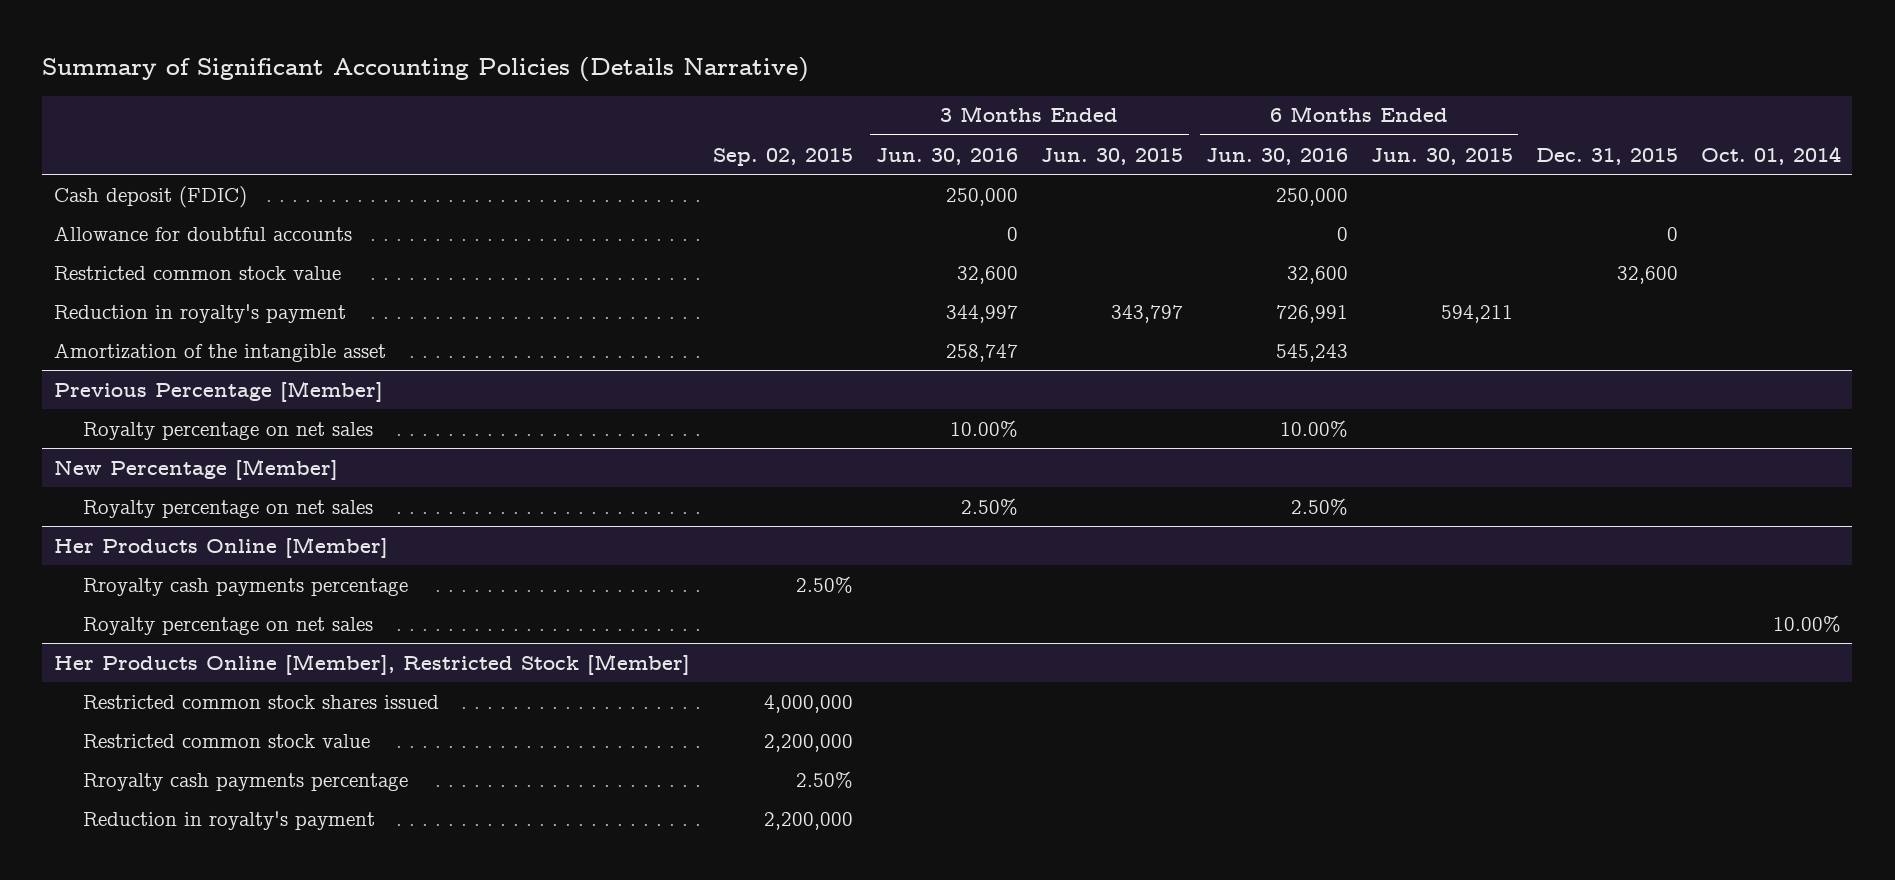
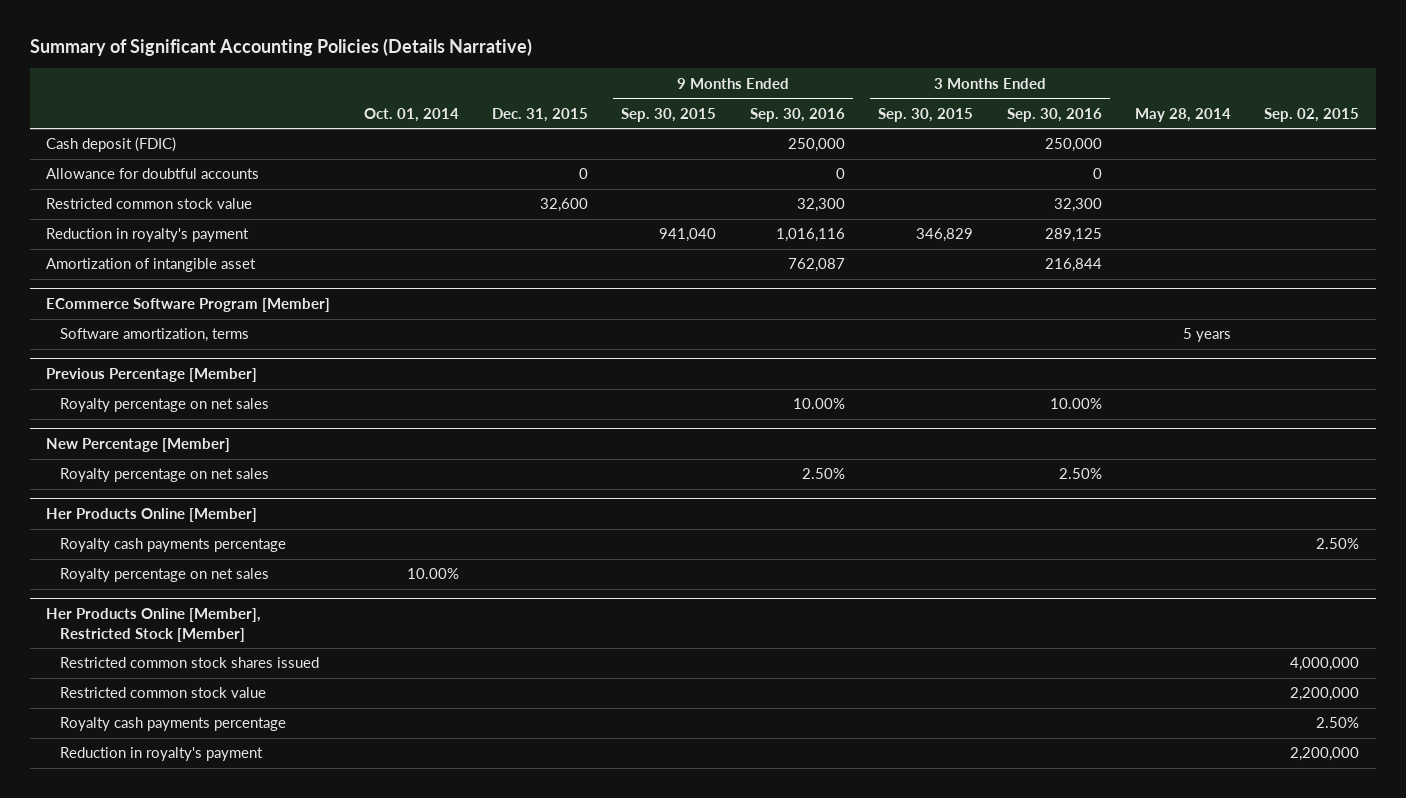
- | Sep. 02, 2015 | 3 Months Ended Jun. 30, 2016 | 3 Months Ended Jun. 30, 2015 | 6 Months Ended Jun. 30, 2016 | 6 Months Ended Jun. 30, 2015 | Dec. 31, 2015 | Oct. 01, 2014
+ | Oct. 01, 2014 | Dec. 31, 2015 | 9 Months Ended Sep. 30, 2015 | 9 Months Ended Sep. 30, 2016 | 3 Months Ended Sep. 30, 2015 | 3 Months Ended Sep. 30, 2016 | May 28, 2014 | Sep. 02, 2015
- Amortization of the intangible asset | | 258,747 | | 545,243 | | |
+ Amortization of intangible asset | | | | 762,087 | | 216,844 | |
+ ECommerce Software Program [Member]
+ Software amortization, terms | | | | | | | 5 years |
@ Her Products Online [Member]
- Rroyalty cash payments percentage | 2.50% | | | | | |
+ Royalty cash payments percentage | | | | | | | | 2.50%
@ Her Products Online [Member], Restricted Stock [Member]
- Rroyalty cash payments percentage | 2.50% | | | | | |
+ Royalty cash payments percentage | | | | | | | | 2.50%

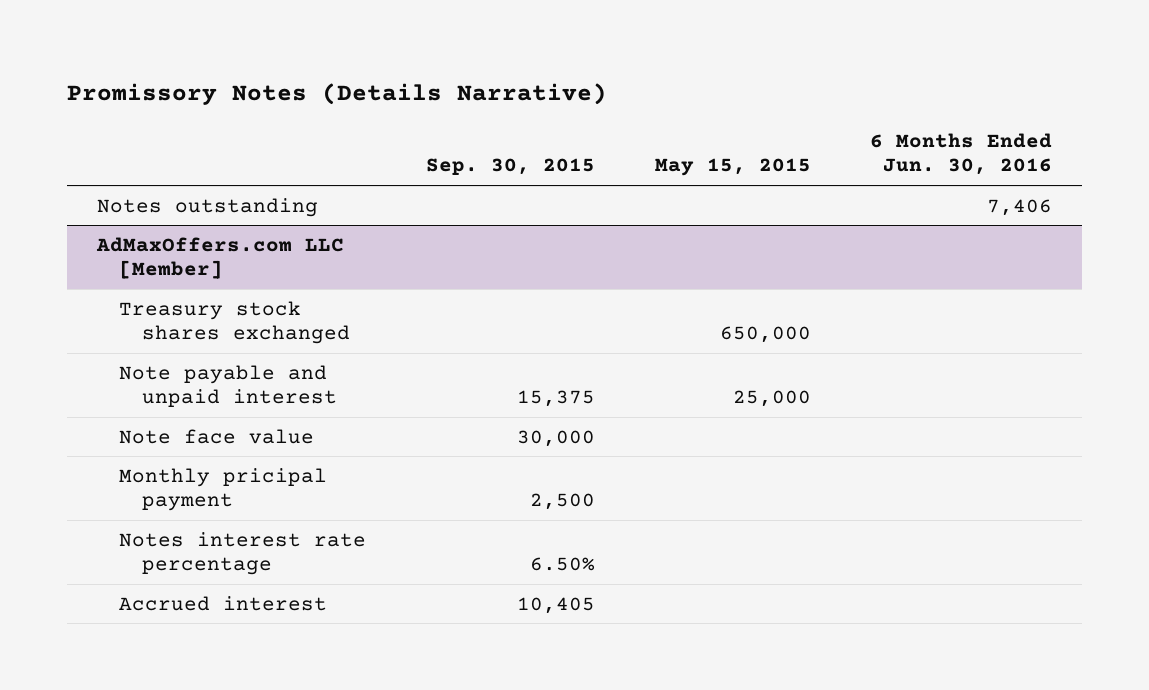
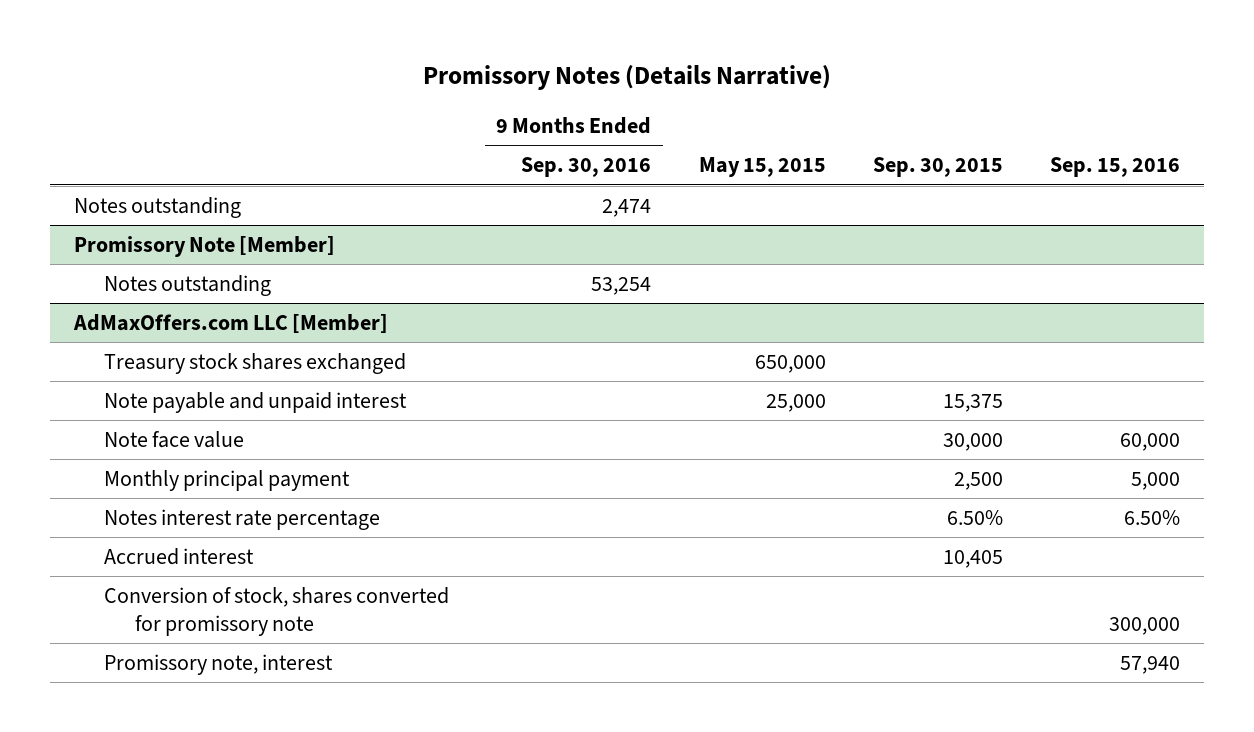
- | Sep. 30, 2015 | May 15, 2015 | 6 Months Ended Jun. 30, 2016
+ | 9 Months Ended Sep. 30, 2016 | May 15, 2015 | Sep. 30, 2015 | Sep. 15, 2016
+ Promissory Note [Member]
+ Notes outstanding | 53,254 | | |
@ AdMaxOffers.com LLC [Member]
- Monthly pricipal payment | 2,500 | |
+ Monthly principal payment | | | 2,500 | 5,000
+ Conversion of stock, shares converted for promissory note | | | | 300,000
+ Promissory note, interest | | | | 57,940

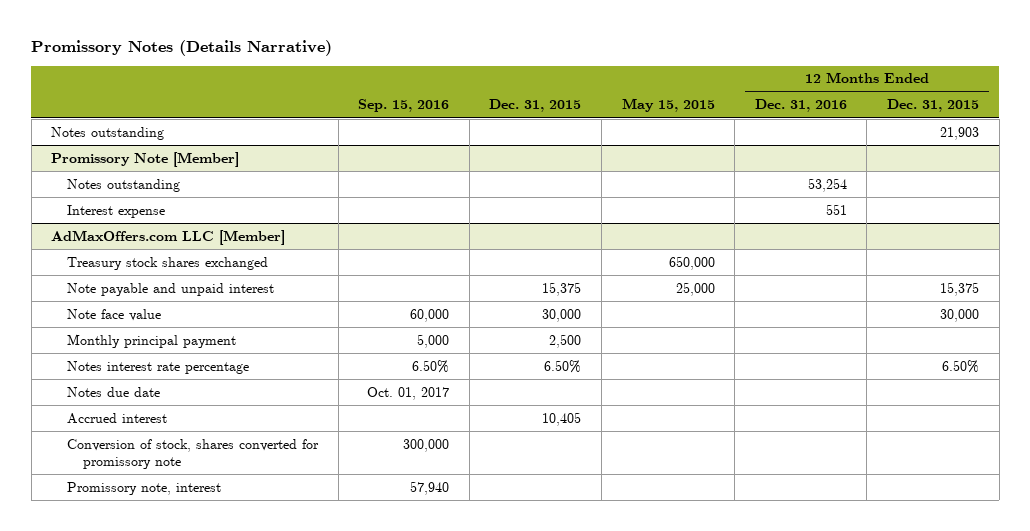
- | 9 Months Ended Sep. 30, 2016 | May 15, 2015 | Sep. 30, 2015 | Sep. 15, 2016
+ | Sep. 15, 2016 | Dec. 31, 2015 | May 15, 2015 | 12 Months Ended Dec. 31, 2016 | 12 Months Ended Dec. 31, 2015
@ Promissory Note [Member]
+ Interest expense | | | | 551 |
@ AdMaxOffers.com LLC [Member]
+ Notes due date | Oct. 01, 2017 | | | |

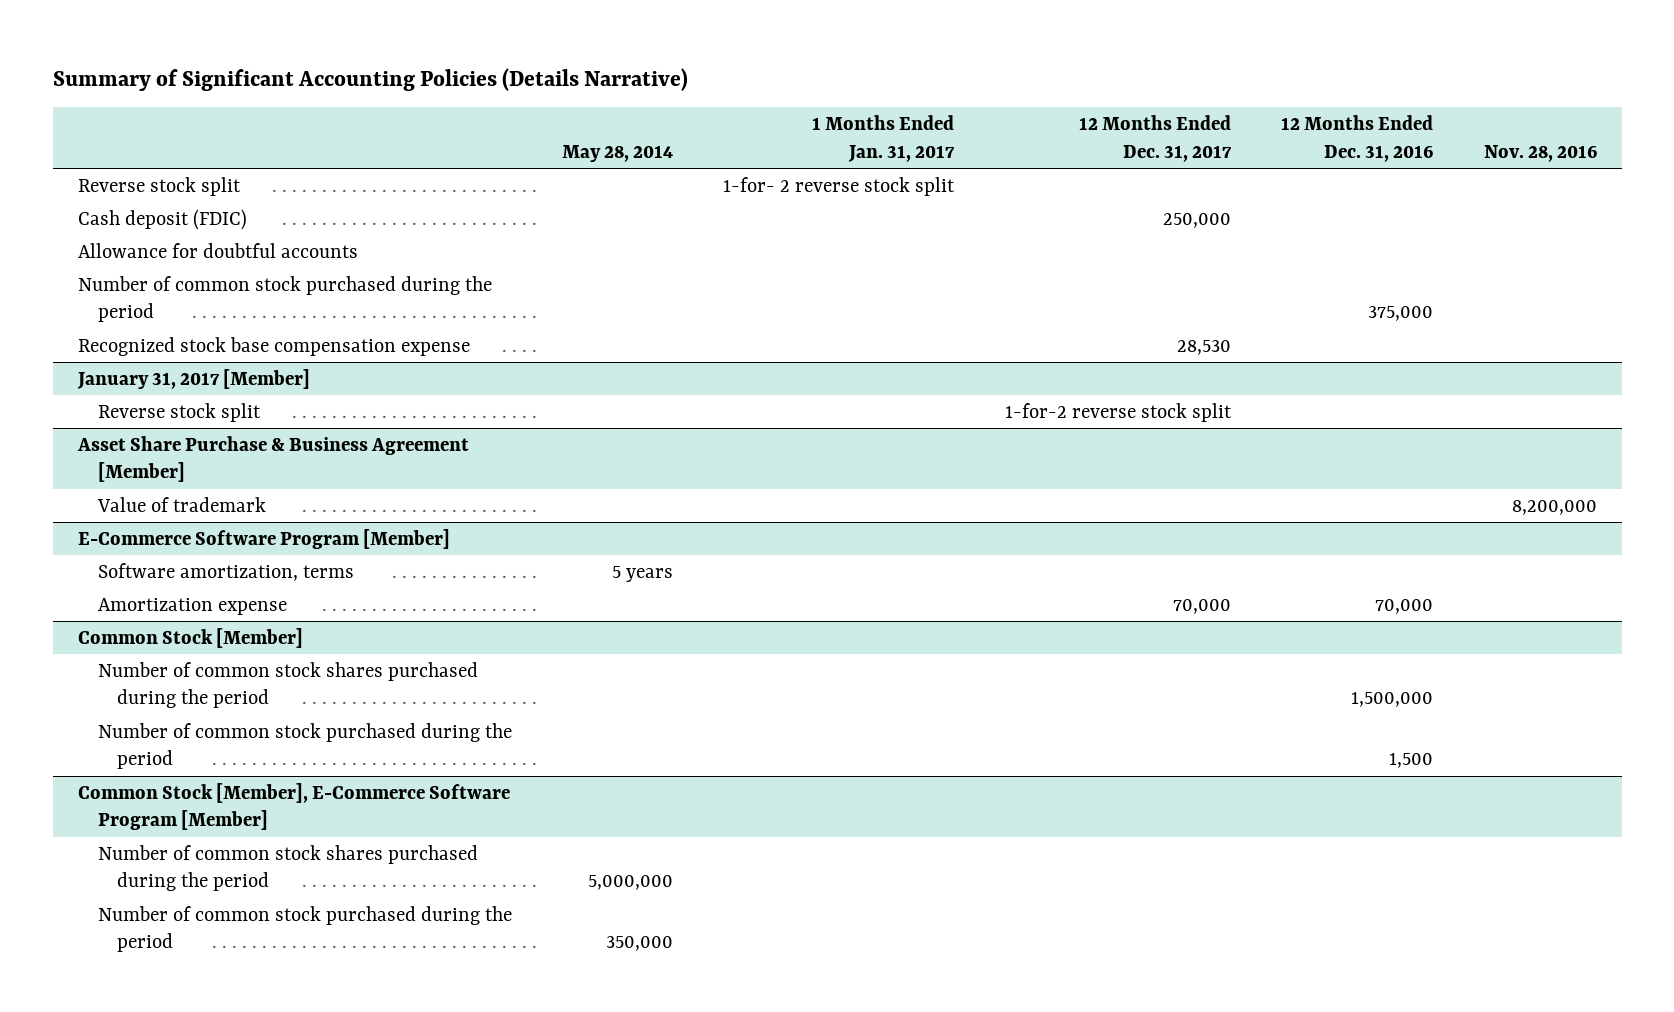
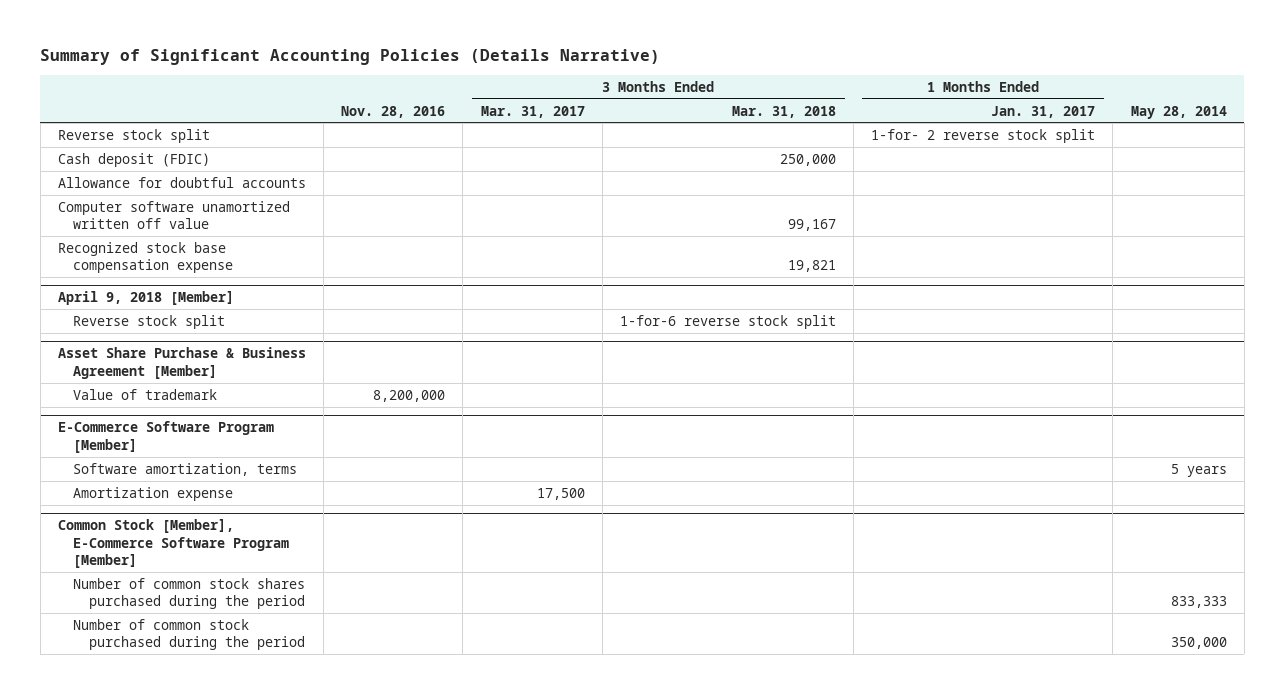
- | May 28, 2014 | 1 Months Ended Jan. 31, 2017 | 12 Months Ended Dec. 31, 2017 | 12 Months Ended Dec. 31, 2016 | Nov. 28, 2016
+ | Nov. 28, 2016 | 3 Months Ended Mar. 31, 2017 | 3 Months Ended Mar. 31, 2018 | 1 Months Ended Jan. 31, 2017 | May 28, 2014
- Number of common stock purchased during the period | | | | 375,000 |
+ Computer software unamortized written off value | | | 99,167 | |
- January 31, 2017 [Member]
- Reverse stock split | | | 1-for-2 reverse stock split | |
+ April 9, 2018 [Member]
+ Reverse stock split | | | 1-for-6 reverse stock split | |
- Common Stock [Member]
- Number of common stock shares purchased during the period | | | | 1,500,000 |
- Number of common stock purchased during the period | | | | 1,500 |
@ Common Stock [Member], E-Commerce Software Program [Member]
- Number of common stock shares purchased during the period | 5,000,000 | | | |
+ Number of common stock shares purchased during the period | | | | | 833,333

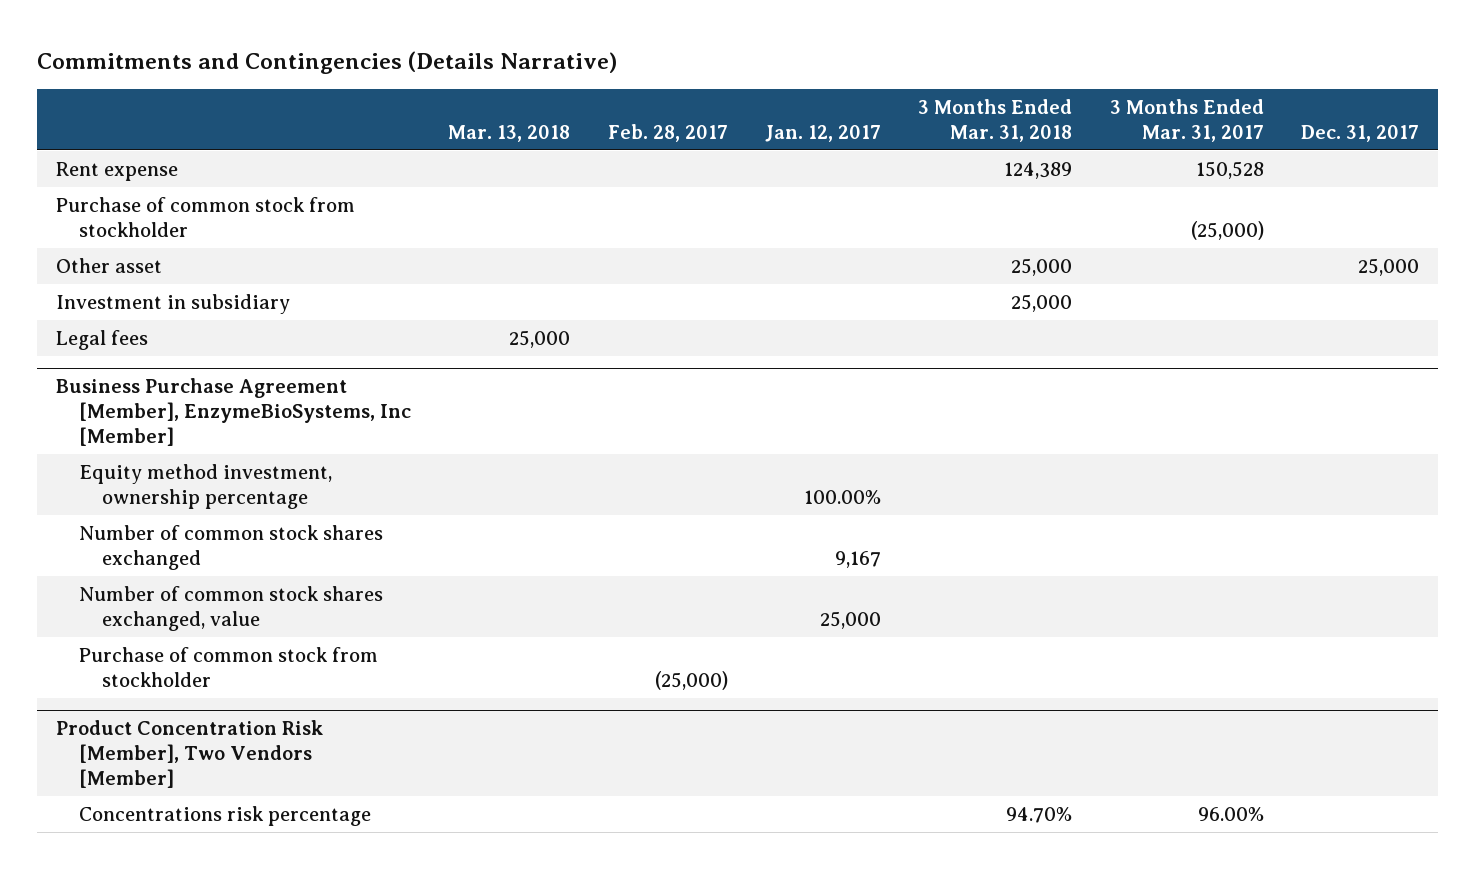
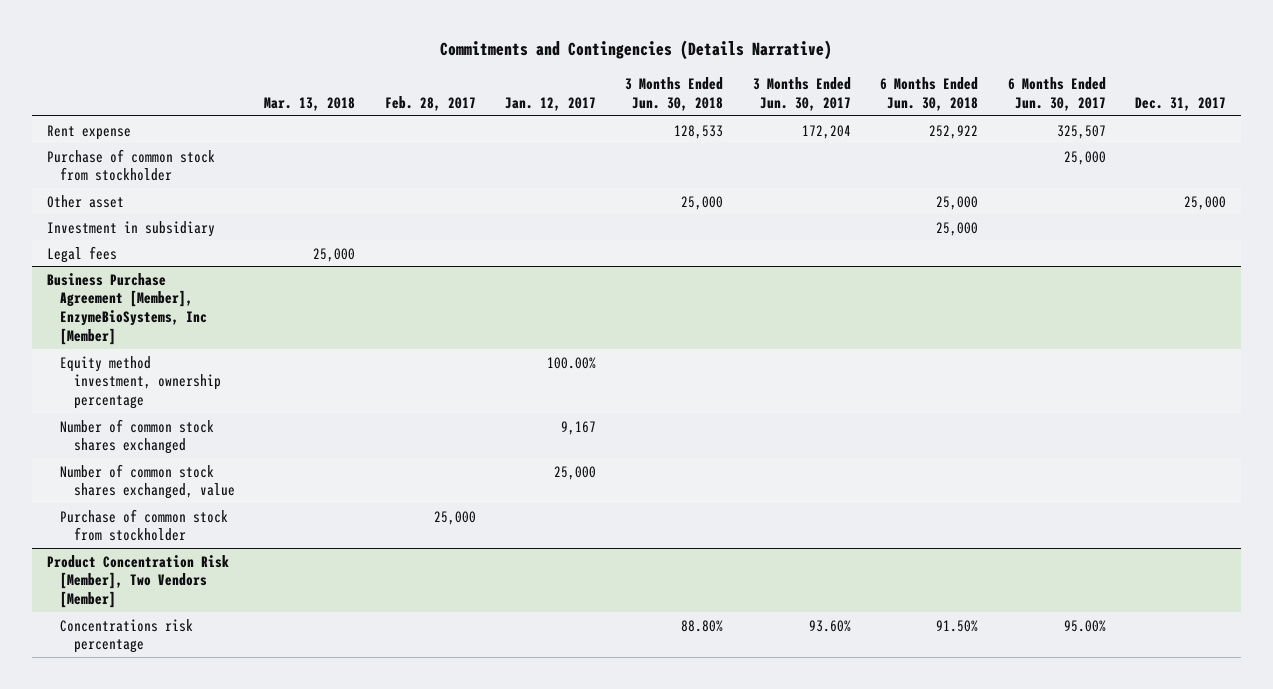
- | Mar. 13, 2018 | Feb. 28, 2017 | Jan. 12, 2017 | 3 Months Ended Mar. 31, 2018 | 3 Months Ended Mar. 31, 2017 | Dec. 31, 2017
+ | Mar. 13, 2018 | Feb. 28, 2017 | Jan. 12, 2017 | 3 Months Ended Jun. 30, 2018 | 3 Months Ended Jun. 30, 2017 | 6 Months Ended Jun. 30, 2018 | 6 Months Ended Jun. 30, 2017 | Dec. 31, 2017
@ Business Purchase Agreement [Member], EnzymeBioSystems, Inc [Member]
- Purchase of common stock from stockholder | | (25,000) | | | |
+ Purchase of common stock from stockholder | | 25,000 | | | | | |

